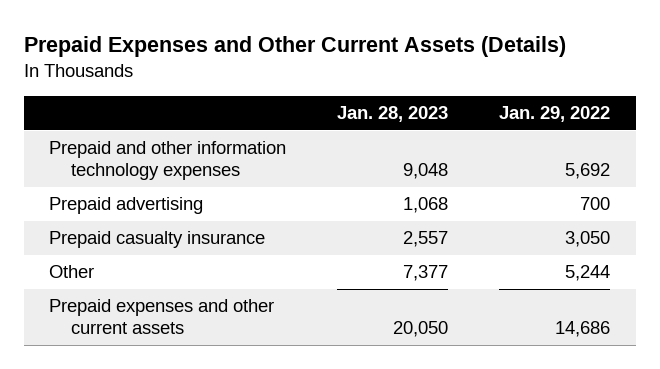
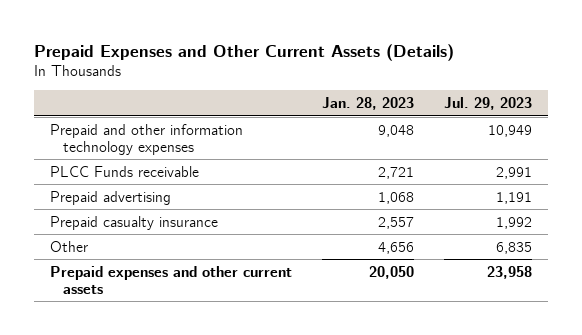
- | Jan. 28, 2023 | Jan. 29, 2022
+ | Jan. 28, 2023 | Jul. 29, 2023
+ PLCC Funds receivable | 2,721 | 2,991
- Other | 7,377 | 5,244
+ Other | 4,656 | 6,835

